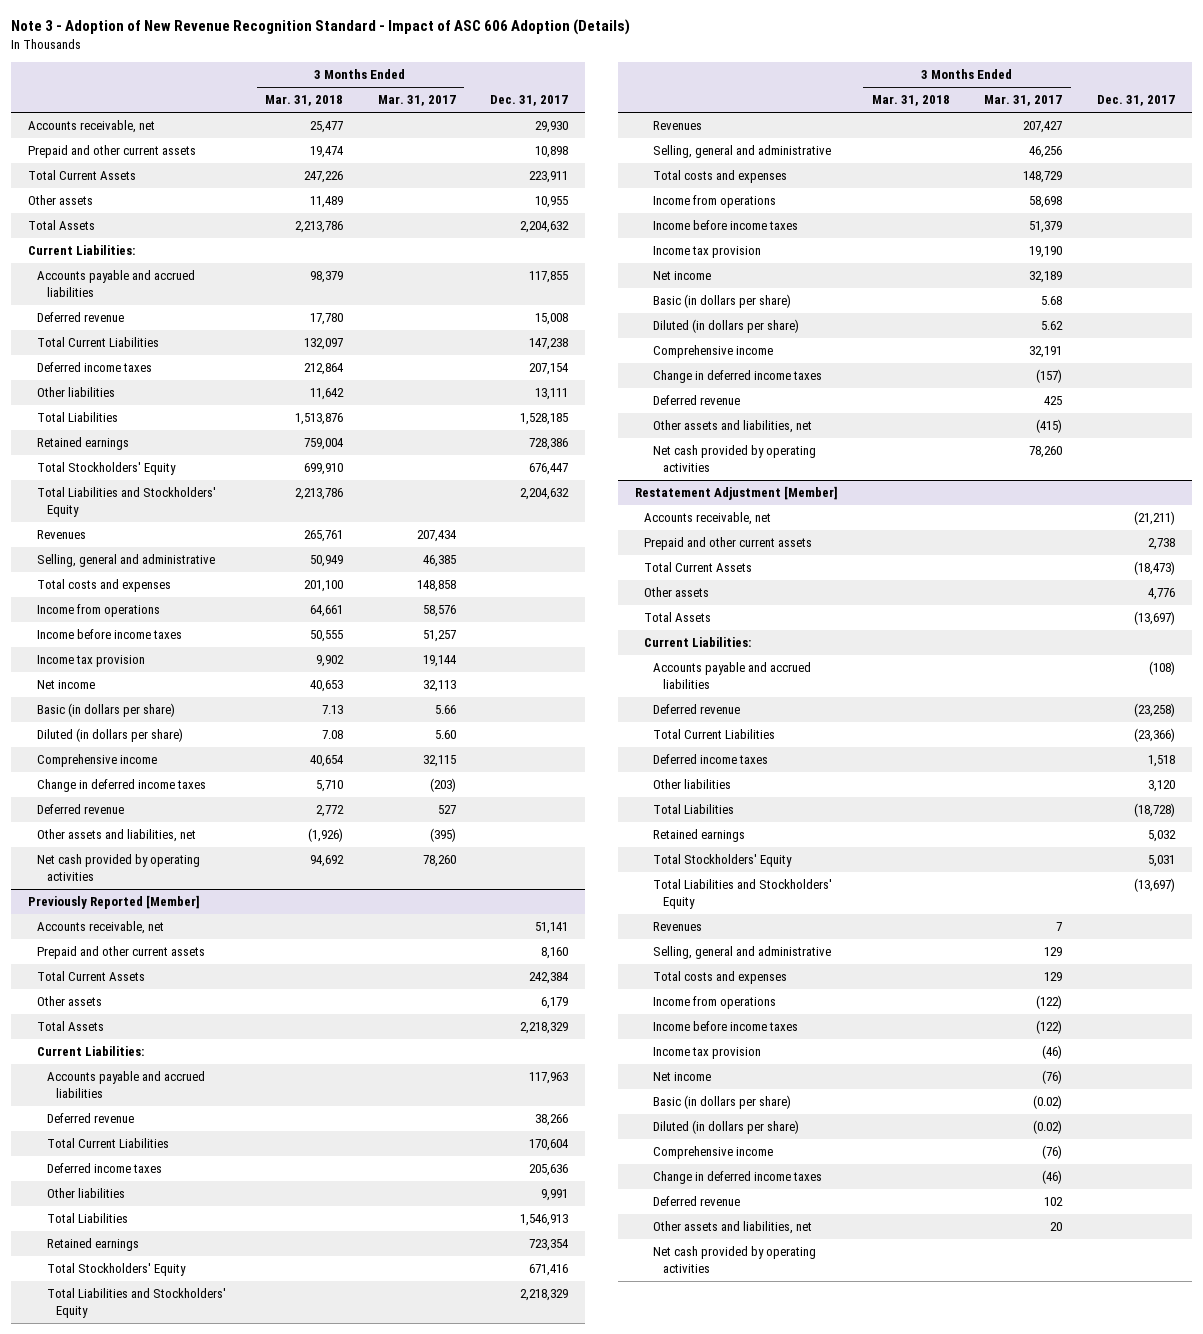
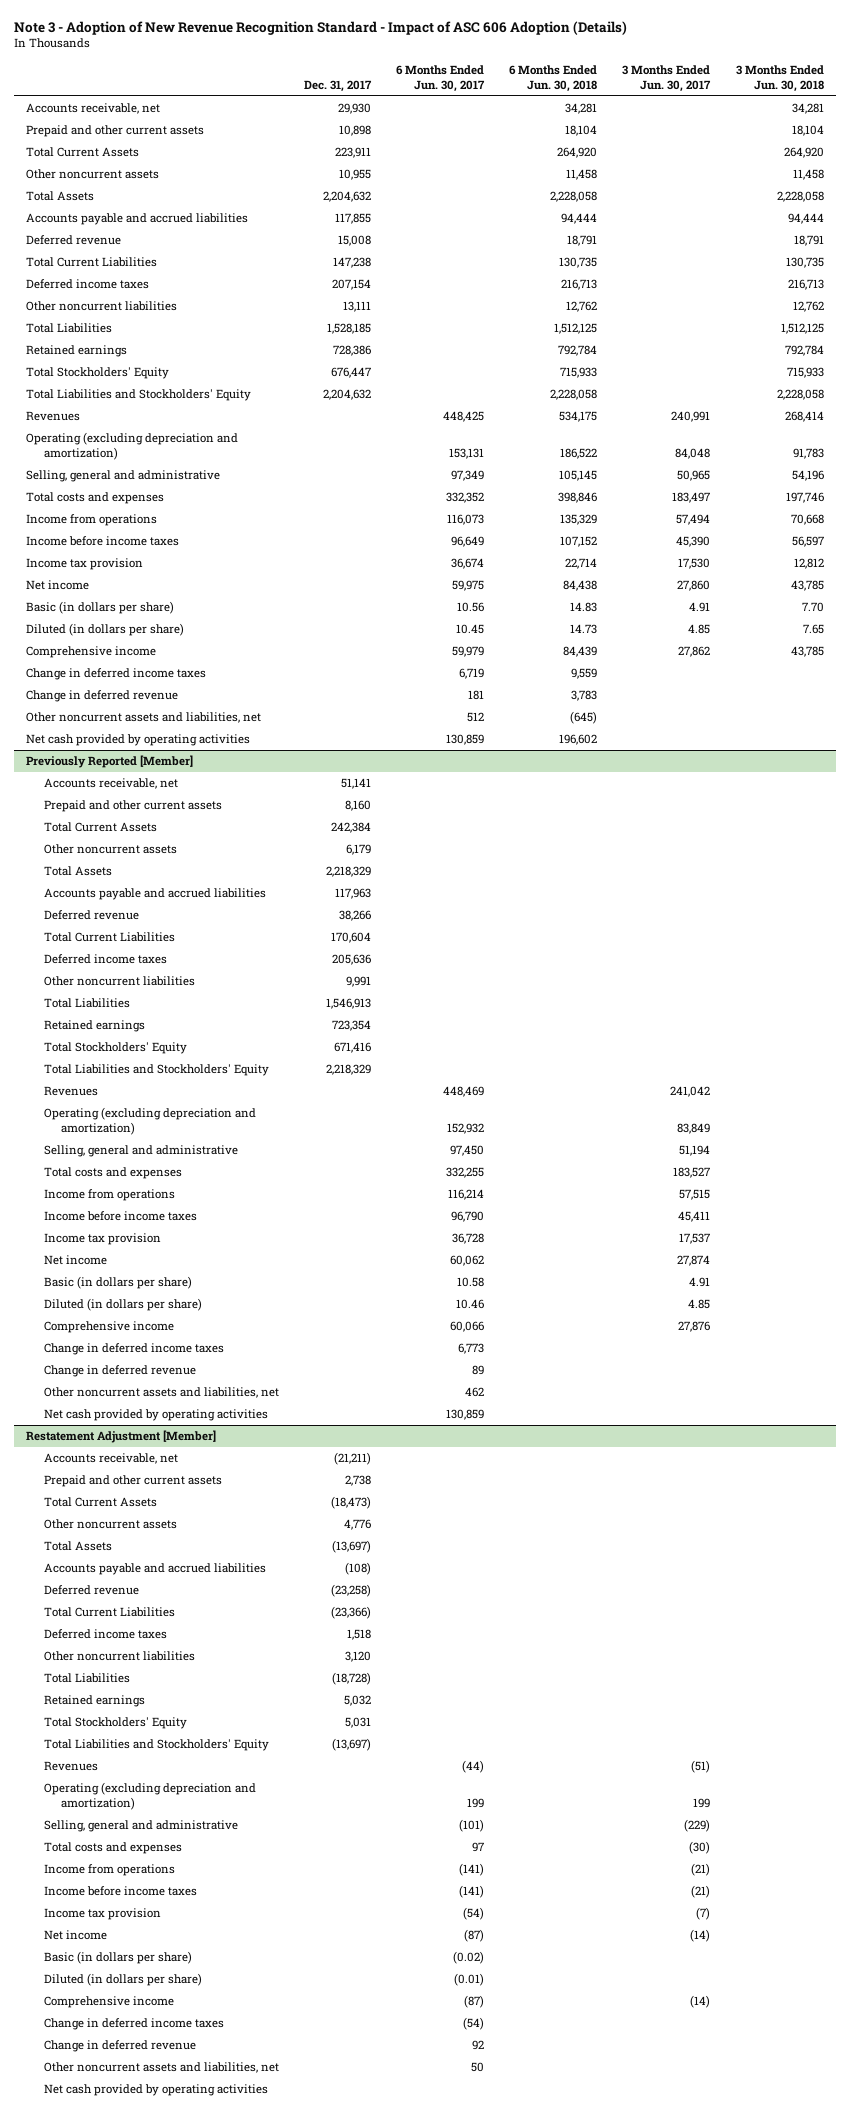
- | 3 Months Ended Mar. 31, 2018 | 3 Months Ended Mar. 31, 2017 | Dec. 31, 2017
+ | Dec. 31, 2017 | 6 Months Ended Jun. 30, 2017 | 6 Months Ended Jun. 30, 2018 | 3 Months Ended Jun. 30, 2017 | 3 Months Ended Jun. 30, 2018
- Other assets | 11,489 | | 10,955
+ Other noncurrent assets | 10,955 | | 11,458 | | 11,458
- Current Liabilities:
- Other liabilities | 11,642 | | 13,111
+ Other noncurrent liabilities | 13,111 | | 12,762 | | 12,762
+ Operating (excluding depreciation and amortization) | | 153,131 | 186,522 | 84,048 | 91,783
- Deferred revenue | 2,772 | 527 |
- Other assets and liabilities, net | (1,926) | (395) |
+ Change in deferred revenue | | 181 | 3,783 | |
+ Other noncurrent assets and liabilities, net | | 512 | (645) | |
@ Previously Reported [Member]
- Other assets | | | 6,179
+ Other noncurrent assets | 6,179 | | | |
- Current Liabilities:
- Other liabilities | | | 9,991
+ Other noncurrent liabilities | 9,991 | | | |
+ Operating (excluding depreciation and amortization) | | 152,932 | | 83,849 |
- Deferred revenue | | 425 |
- Other assets and liabilities, net | | (415) |
+ Change in deferred revenue | | 89 | | |
+ Other noncurrent assets and liabilities, net | | 462 | | |
@ Restatement Adjustment [Member]
- Other assets | | | 4,776
+ Other noncurrent assets | 4,776 | | | |
- Current Liabilities:
- Other liabilities | | | 3,120
+ Other noncurrent liabilities | 3,120 | | | |
+ Operating (excluding depreciation and amortization) | | 199 | | 199 |
- Deferred revenue | | 102 |
- Other assets and liabilities, net | | 20 |
+ Change in deferred revenue | | 92 | | |
+ Other noncurrent assets and liabilities, net | | 50 | | |

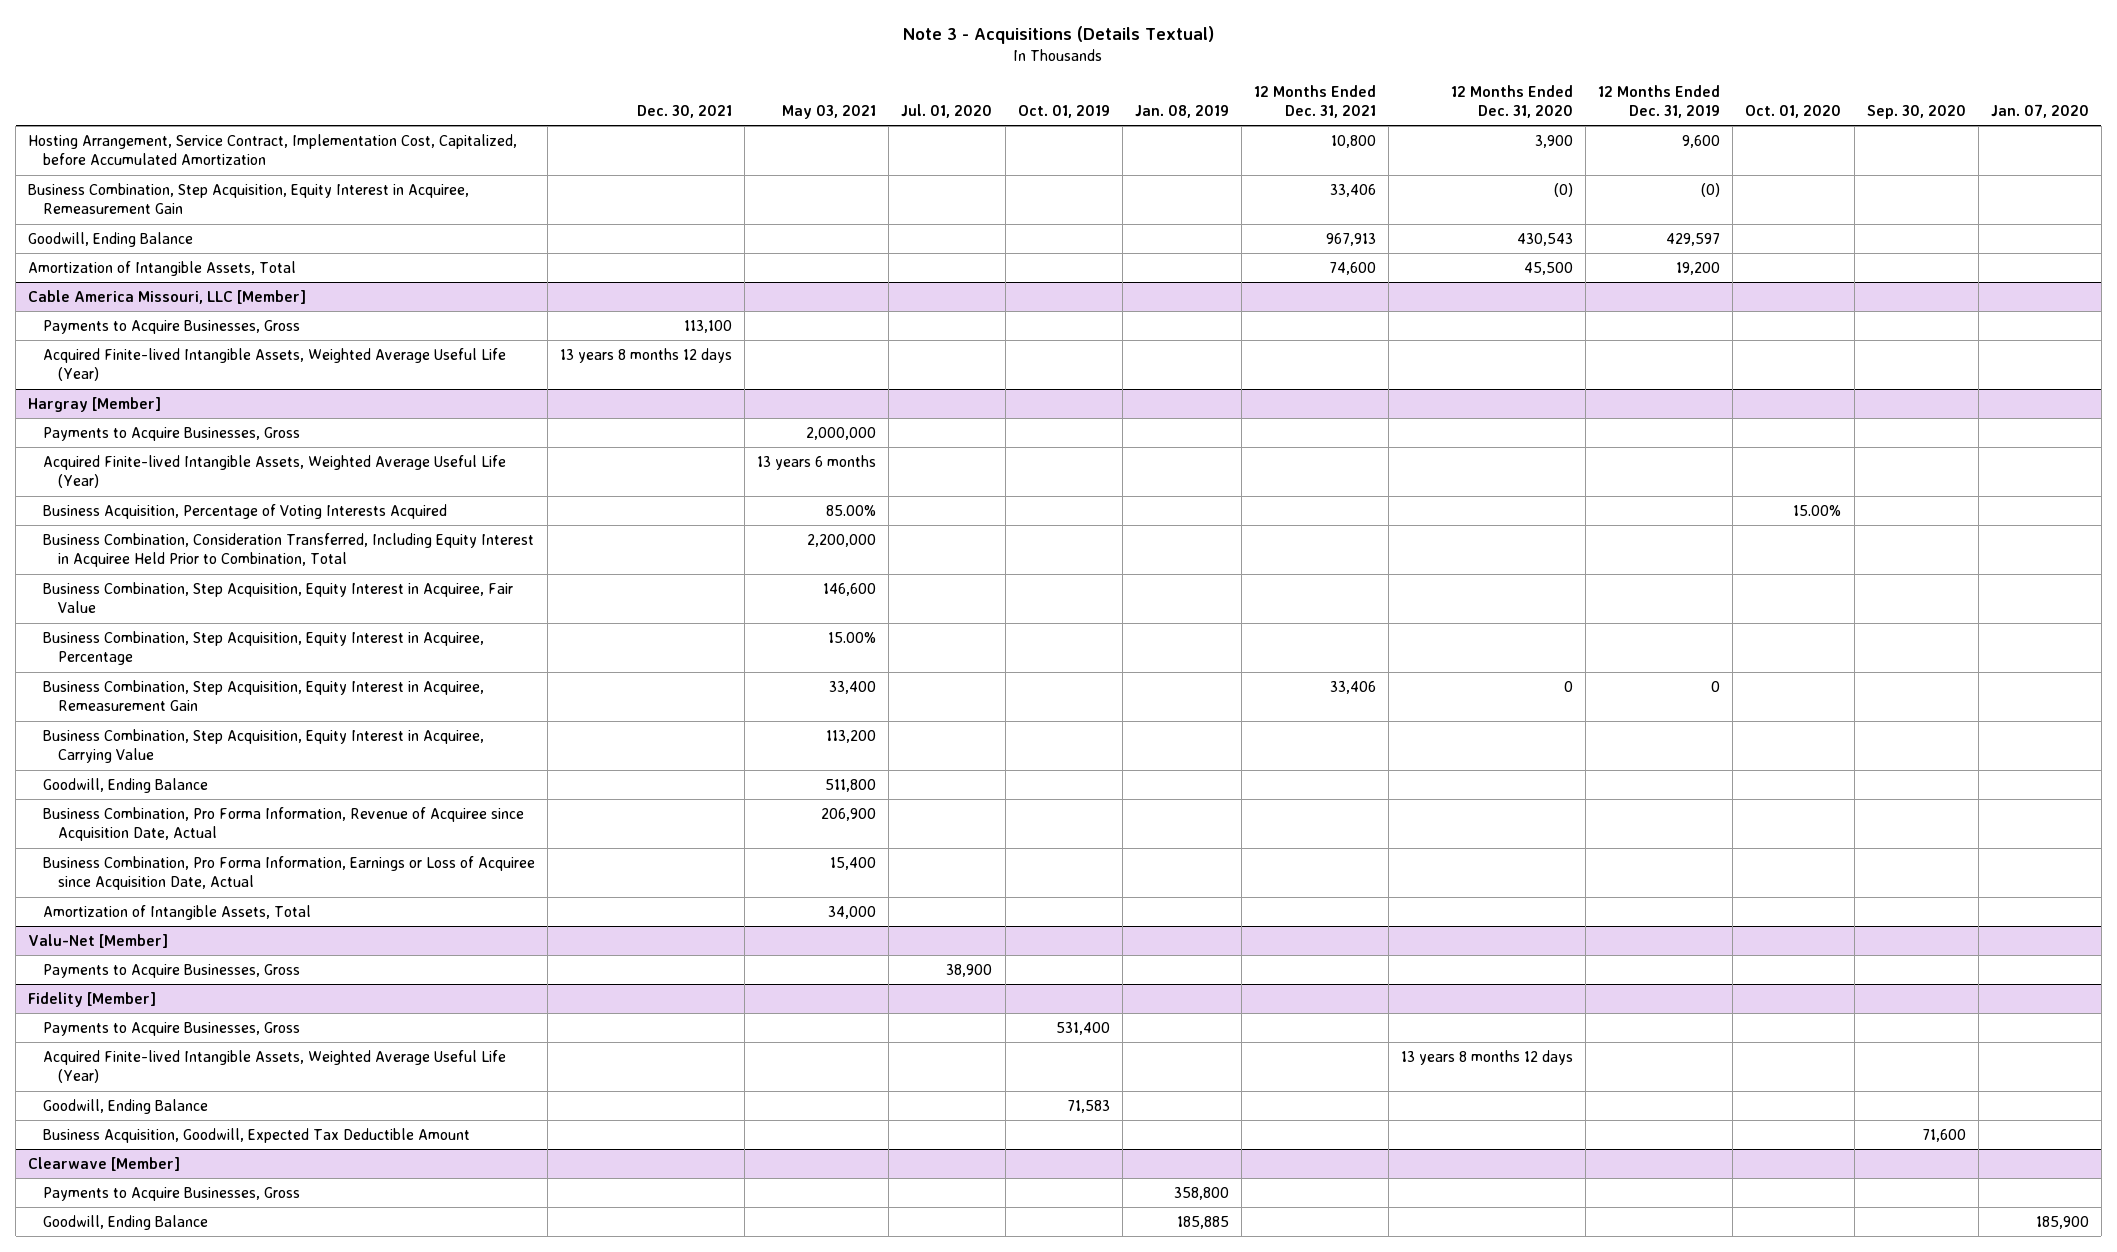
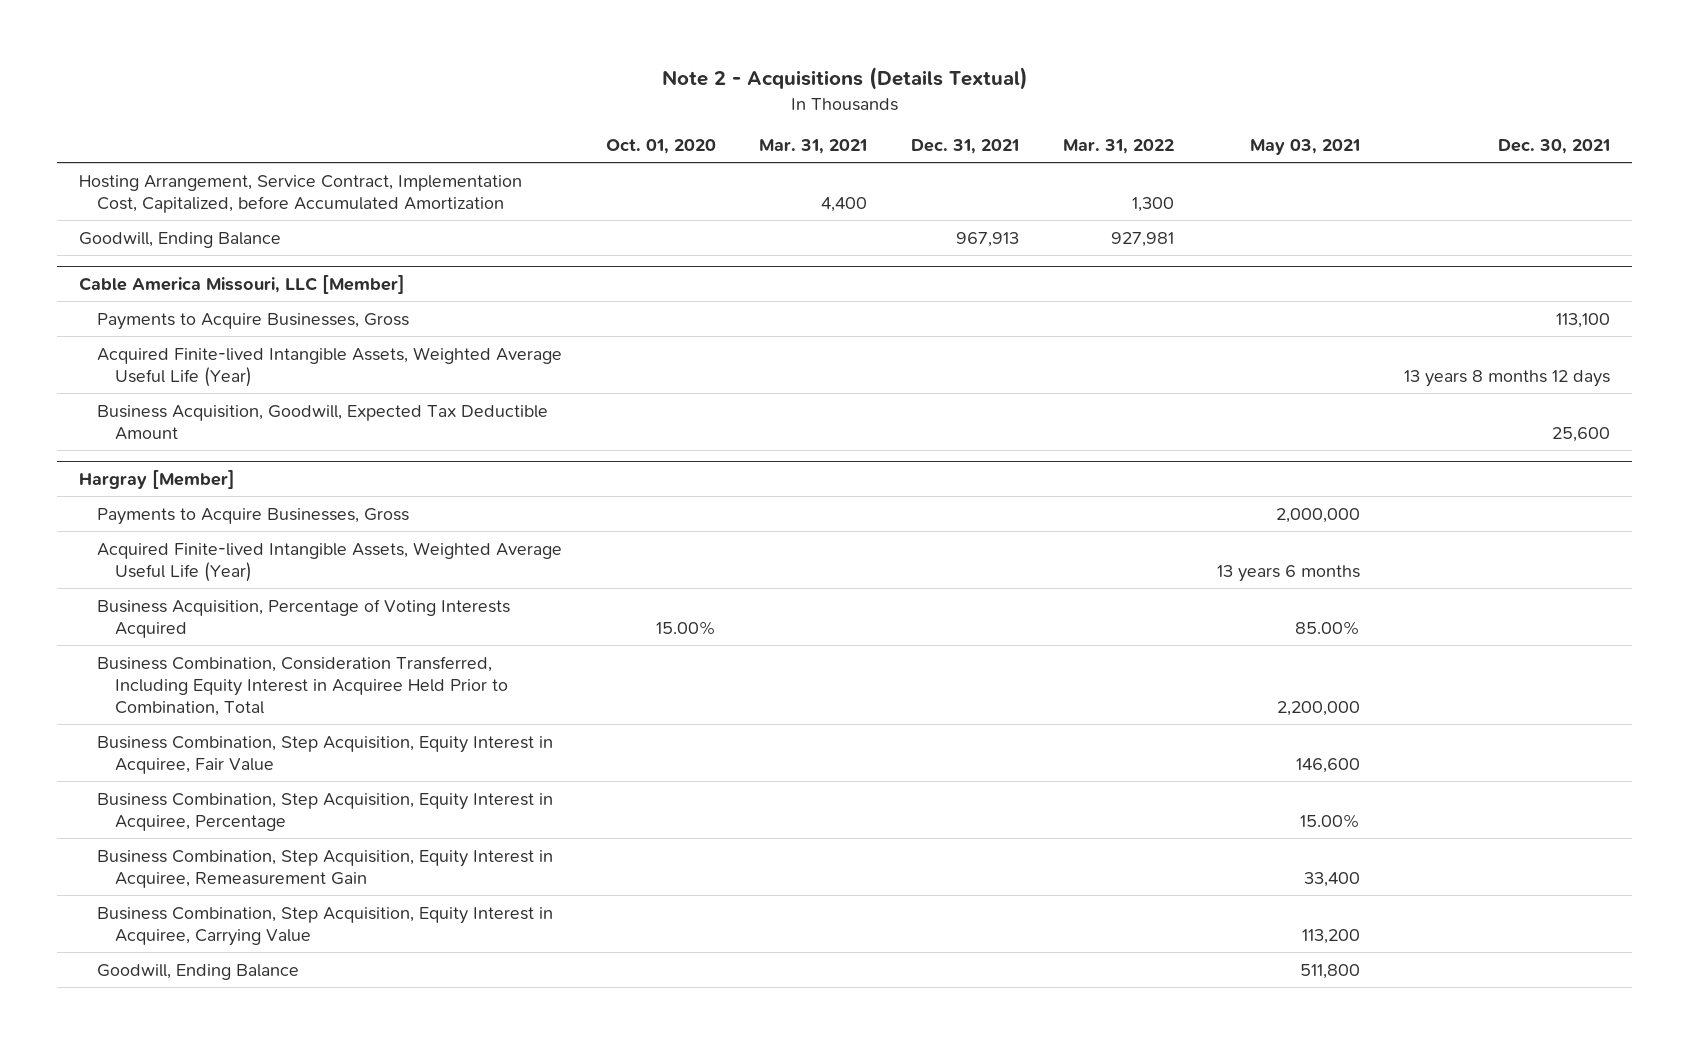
- Note 3 - Acquisitions (Details Textual)
+ Note 2 - Acquisitions (Details Textual)
- | Dec. 30, 2021 | May 03, 2021 | Jul. 01, 2020 | Oct. 01, 2019 | Jan. 08, 2019 | 12 Months Ended Dec. 31, 2021 | 12 Months Ended Dec. 31, 2020 | 12 Months Ended Dec. 31, 2019 | Oct. 01, 2020 | Sep. 30, 2020 | Jan. 07, 2020
+ | Oct. 01, 2020 | Mar. 31, 2021 | Dec. 31, 2021 | Mar. 31, 2022 | May 03, 2021 | Dec. 30, 2021
- Business Combination, Step Acquisition, Equity Interest in Acquiree, Remeasurement Gain | | | | | | 33,406 | (0) | (0) | | |
- Amortization of Intangible Assets, Total | | | | | | 74,600 | 45,500 | 19,200 | | |
@ Cable America Missouri, LLC [Member]
+ Business Acquisition, Goodwill, Expected Tax Deductible Amount | | | | | | 25,600
@ Hargray [Member]
- Business Combination, Pro Forma Information, Revenue of Acquiree since Acquisition Date, Actual | | 206,900 | | | | | | | | |
- Business Combination, Pro Forma Information, Earnings or Loss of Acquiree since Acquisition Date, Actual | | 15,400 | | | | | | | | |
- Amortization of Intangible Assets, Total | | 34,000 | | | | | | | | |
- Valu-Net [Member]
- Payments to Acquire Businesses, Gross | | | 38,900 | | | | | | | |
- Fidelity [Member]
- Payments to Acquire Businesses, Gross | | | | 531,400 | | | | | | |
- Acquired Finite-lived Intangible Assets, Weighted Average Useful Life (Year) | | | | | | | 13 years 8 months 12 days | | | |
- Goodwill, Ending Balance | | | | 71,583 | | | | | | |
- Business Acquisition, Goodwill, Expected Tax Deductible Amount | | | | | | | | | | 71,600 |
- Clearwave [Member]
- Payments to Acquire Businesses, Gross | | | | | 358,800 | | | | | |
- Goodwill, Ending Balance | | | | | 185,885 | | | | | | 185,900

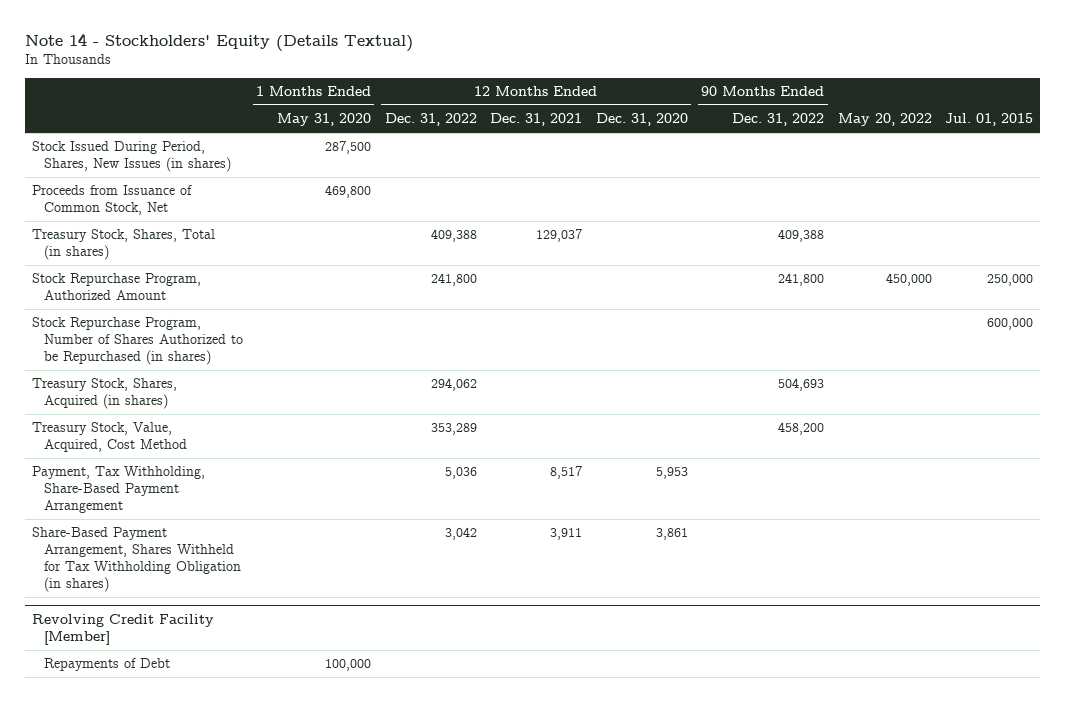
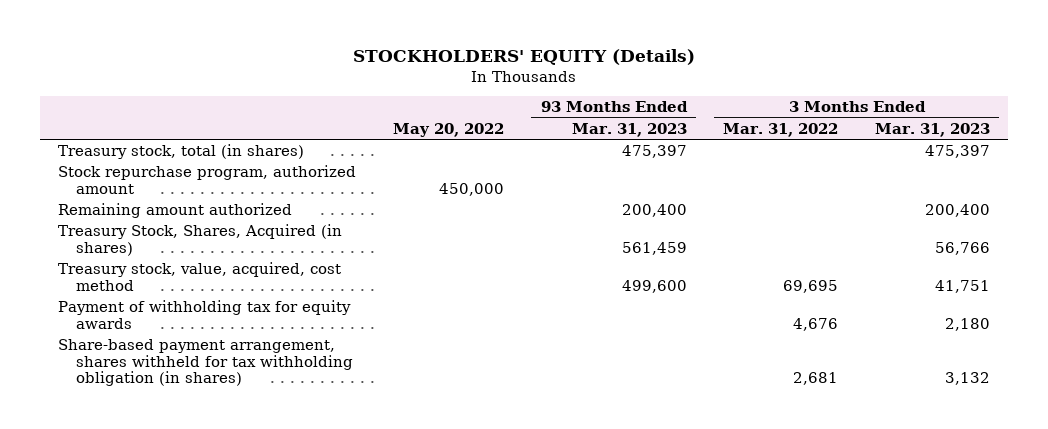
- Note 14 - Stockholders' Equity (Details Textual)
+ STOCKHOLDERS' EQUITY (Details)
- | 1 Months Ended May 31, 2020 | 12 Months Ended Dec. 31, 2022 | 12 Months Ended Dec. 31, 2021 | 12 Months Ended Dec. 31, 2020 | 90 Months Ended Dec. 31, 2022 | May 20, 2022 | Jul. 01, 2015
+ | May 20, 2022 | 93 Months Ended Mar. 31, 2023 | 3 Months Ended Mar. 31, 2022 | 3 Months Ended Mar. 31, 2023
- Stock Issued During Period, Shares, New Issues (in shares) | 287,500 | | | | | |
- Proceeds from Issuance of Common Stock, Net | 469,800 | | | | | |
- Treasury Stock, Shares, Total (in shares) | | 409,388 | 129,037 | | 409,388 | |
- Stock Repurchase Program, Authorized Amount | | 241,800 | | | 241,800 | 450,000 | 250,000
- Stock Repurchase Program, Number of Shares Authorized to be Repurchased (in shares) | | | | | | | 600,000
+ Treasury stock, total (in shares) | | 475,397 | | 475,397
+ Stock repurchase program, authorized amount | 450,000 | | |
+ Remaining amount authorized | | 200,400 | | 200,400
- Treasury Stock, Value, Acquired, Cost Method | | 353,289 | | | 458,200 | |
- Payment, Tax Withholding, Share-Based Payment Arrangement | | 5,036 | 8,517 | 5,953 | | |
- Share-Based Payment Arrangement, Shares Withheld for Tax Withholding Obligation (in shares) | | 3,042 | 3,911 | 3,861 | | |
- Revolving Credit Facility [Member]
- Repayments of Debt | 100,000 | | | | | |
+ Treasury stock, value, acquired, cost method | | 499,600 | 69,695 | 41,751
+ Payment of withholding tax for equity awards | | | 4,676 | 2,180
+ Share-based payment arrangement, shares withheld for tax withholding obligation (in shares) | | | 2,681 | 3,132

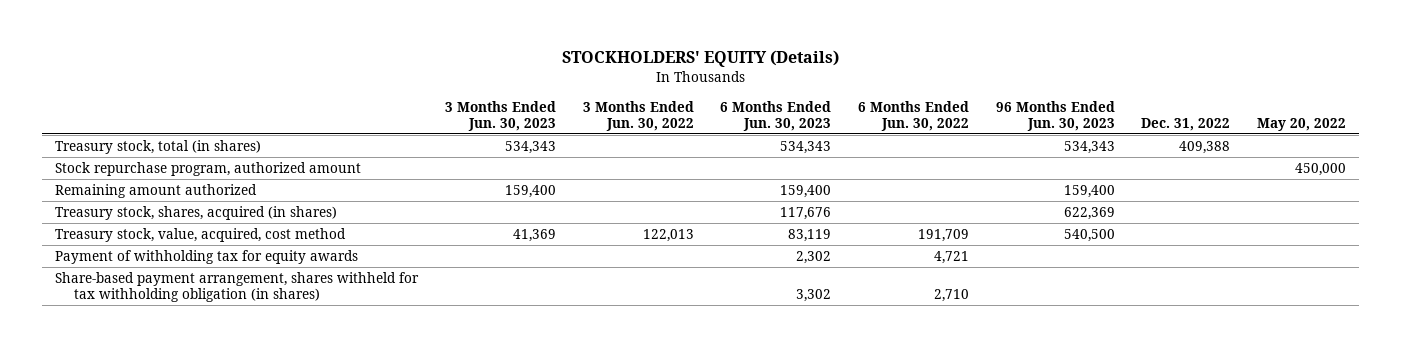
- | May 20, 2022 | 93 Months Ended Mar. 31, 2023 | 3 Months Ended Mar. 31, 2022 | 3 Months Ended Mar. 31, 2023
+ | 3 Months Ended Jun. 30, 2023 | 3 Months Ended Jun. 30, 2022 | 6 Months Ended Jun. 30, 2023 | 6 Months Ended Jun. 30, 2022 | 96 Months Ended Jun. 30, 2023 | Dec. 31, 2022 | May 20, 2022
- Treasury Stock, Shares, Acquired (in shares) | | 561,459 | | 56,766
+ Treasury stock, shares, acquired (in shares) | | | 117,676 | | 622,369 | |

